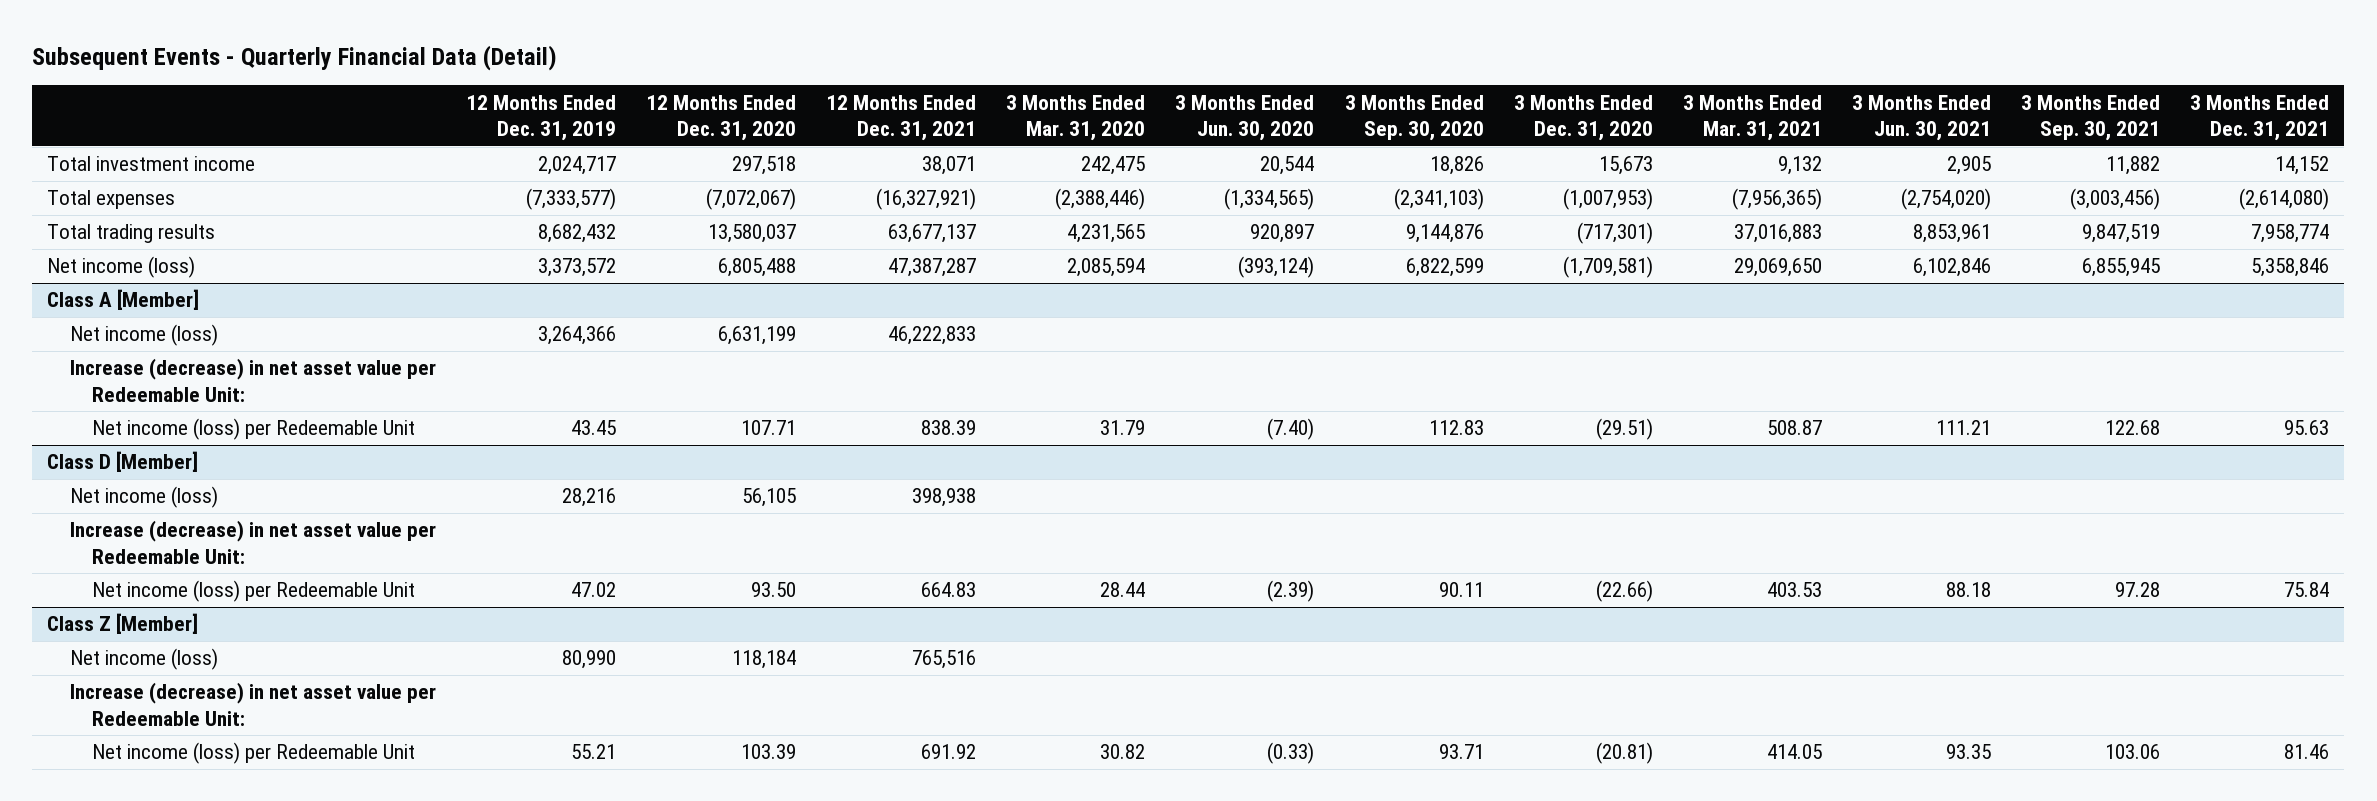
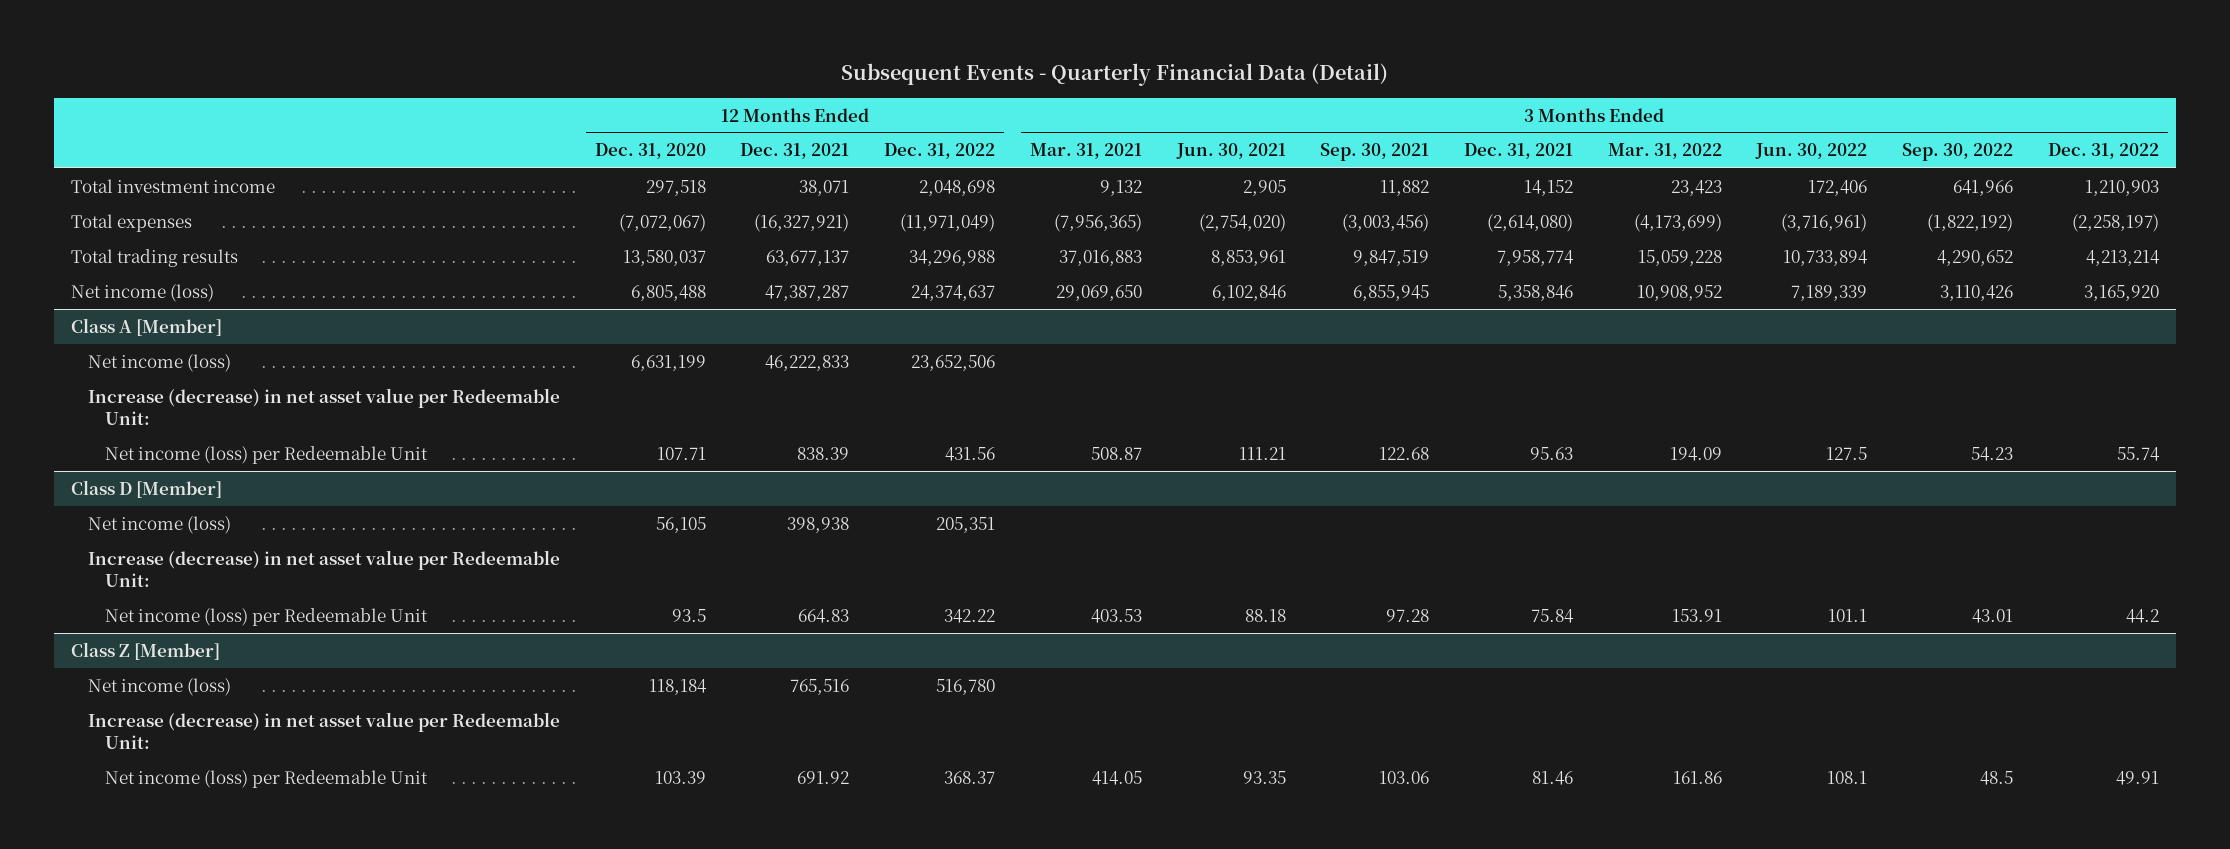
- | 12 Months Ended Dec. 31, 2019 | 12 Months Ended Dec. 31, 2020 | 12 Months Ended Dec. 31, 2021 | 3 Months Ended Mar. 31, 2020 | 3 Months Ended Jun. 30, 2020 | 3 Months Ended Sep. 30, 2020 | 3 Months Ended Dec. 31, 2020 | 3 Months Ended Mar. 31, 2021 | 3 Months Ended Jun. 30, 2021 | 3 Months Ended Sep. 30, 2021 | 3 Months Ended Dec. 31, 2021
+ | 12 Months Ended Dec. 31, 2020 | 12 Months Ended Dec. 31, 2021 | 12 Months Ended Dec. 31, 2022 | 3 Months Ended Mar. 31, 2021 | 3 Months Ended Jun. 30, 2021 | 3 Months Ended Sep. 30, 2021 | 3 Months Ended Dec. 31, 2021 | 3 Months Ended Mar. 31, 2022 | 3 Months Ended Jun. 30, 2022 | 3 Months Ended Sep. 30, 2022 | 3 Months Ended Dec. 31, 2022
@ Class D [Member]
- Net income (loss) per Redeemable Unit | 47.02 | 93.50 | 664.83 | 28.44 | (2.39) | 90.11 | (22.66) | 403.53 | 88.18 | 97.28 | 75.84
+ Net income (loss) per Redeemable Unit | 93.5 | 664.83 | 342.22 | 403.53 | 88.18 | 97.28 | 75.84 | 153.91 | 101.1 | 43.01 | 44.2

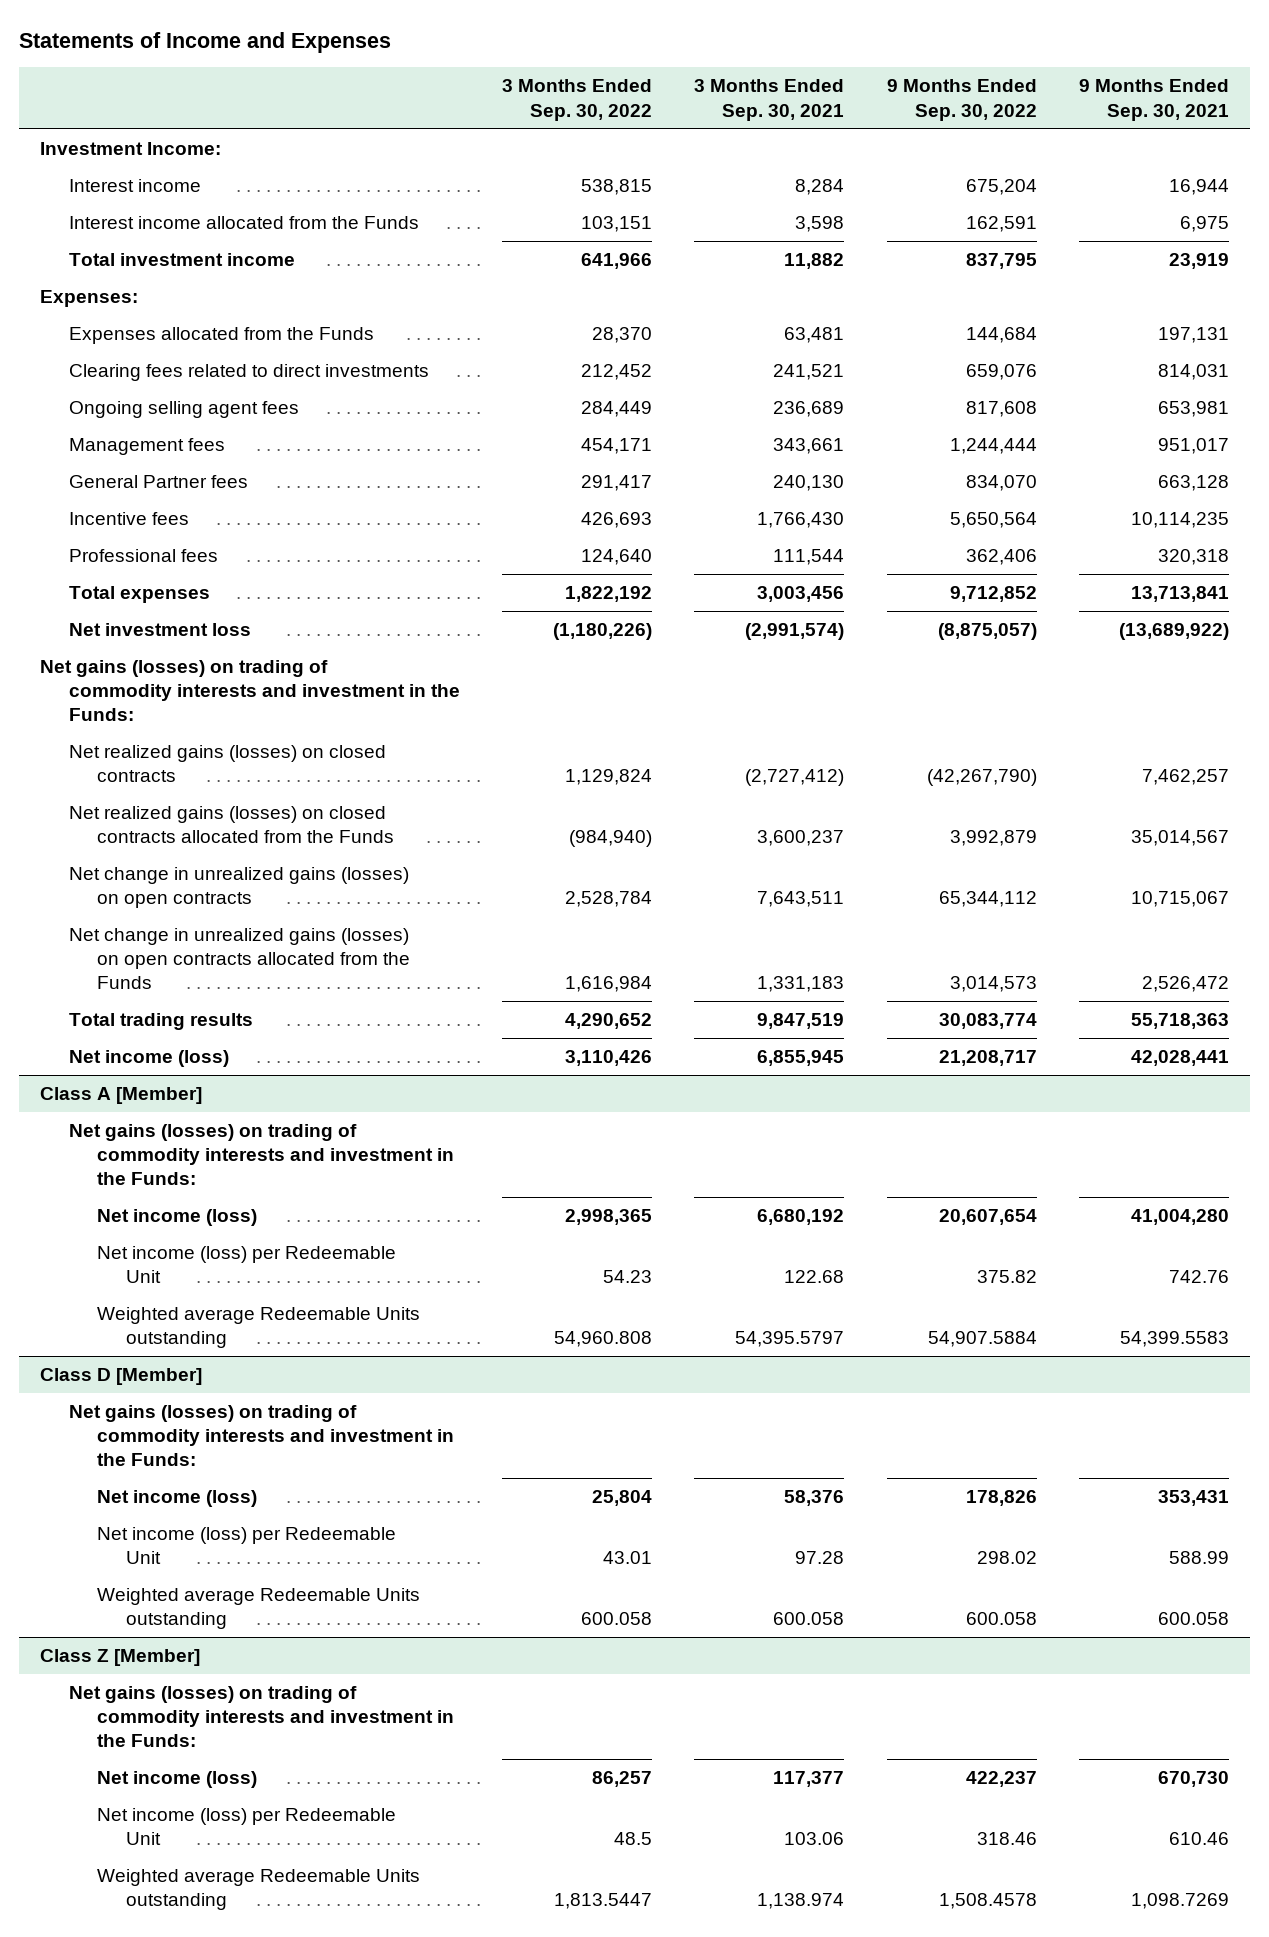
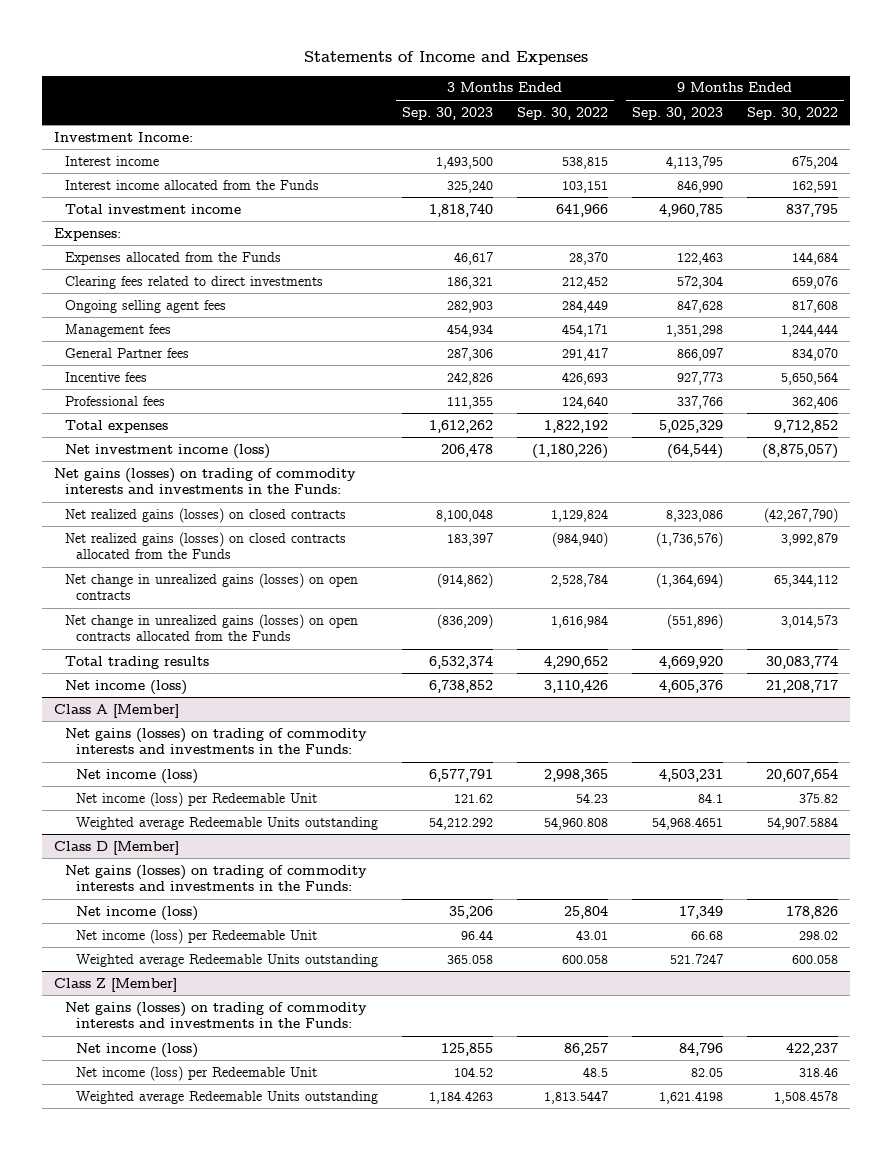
- | 3 Months Ended Sep. 30, 2022 | 3 Months Ended Sep. 30, 2021 | 9 Months Ended Sep. 30, 2022 | 9 Months Ended Sep. 30, 2021
+ | 3 Months Ended Sep. 30, 2023 | 3 Months Ended Sep. 30, 2022 | 9 Months Ended Sep. 30, 2023 | 9 Months Ended Sep. 30, 2022
- Net investment loss | (1,180,226) | (2,991,574) | (8,875,057) | (13,689,922)
- Net gains (losses) on trading of commodity interests and investment in the Funds:
+ Net investment income (loss) | 206,478 | (1,180,226) | (64,544) | (8,875,057)
+ Net gains (losses) on trading of commodity interests and investments in the Funds:
@ Class A [Member]
- Net gains (losses) on trading of commodity interests and investment in the Funds:
+ Net gains (losses) on trading of commodity interests and investments in the Funds:
@ Class D [Member]
- Net gains (losses) on trading of commodity interests and investment in the Funds:
+ Net gains (losses) on trading of commodity interests and investments in the Funds:
@ Class Z [Member]
- Net gains (losses) on trading of commodity interests and investment in the Funds:
+ Net gains (losses) on trading of commodity interests and investments in the Funds:

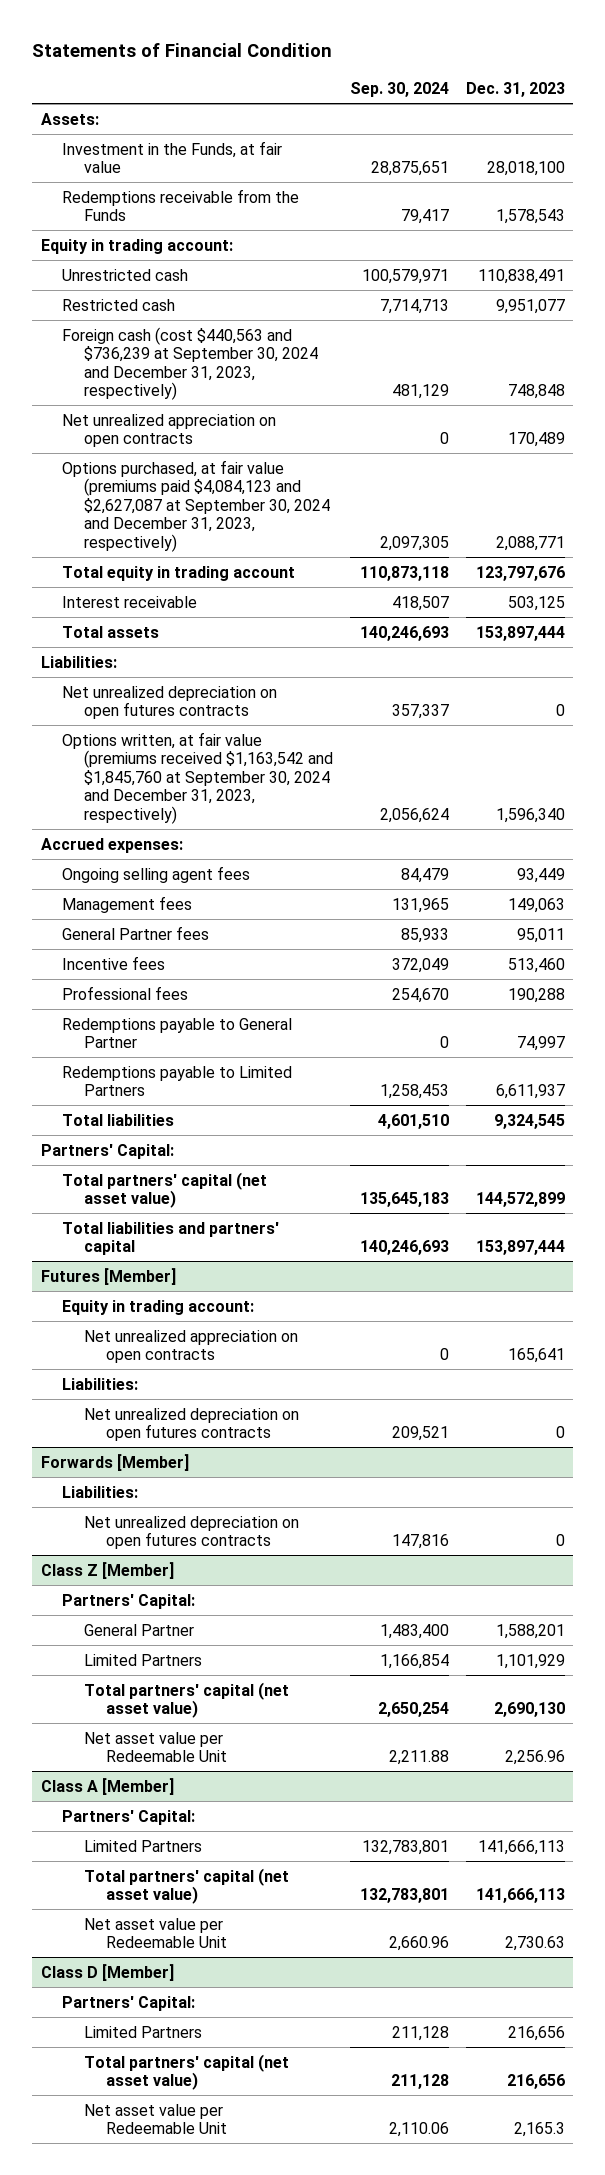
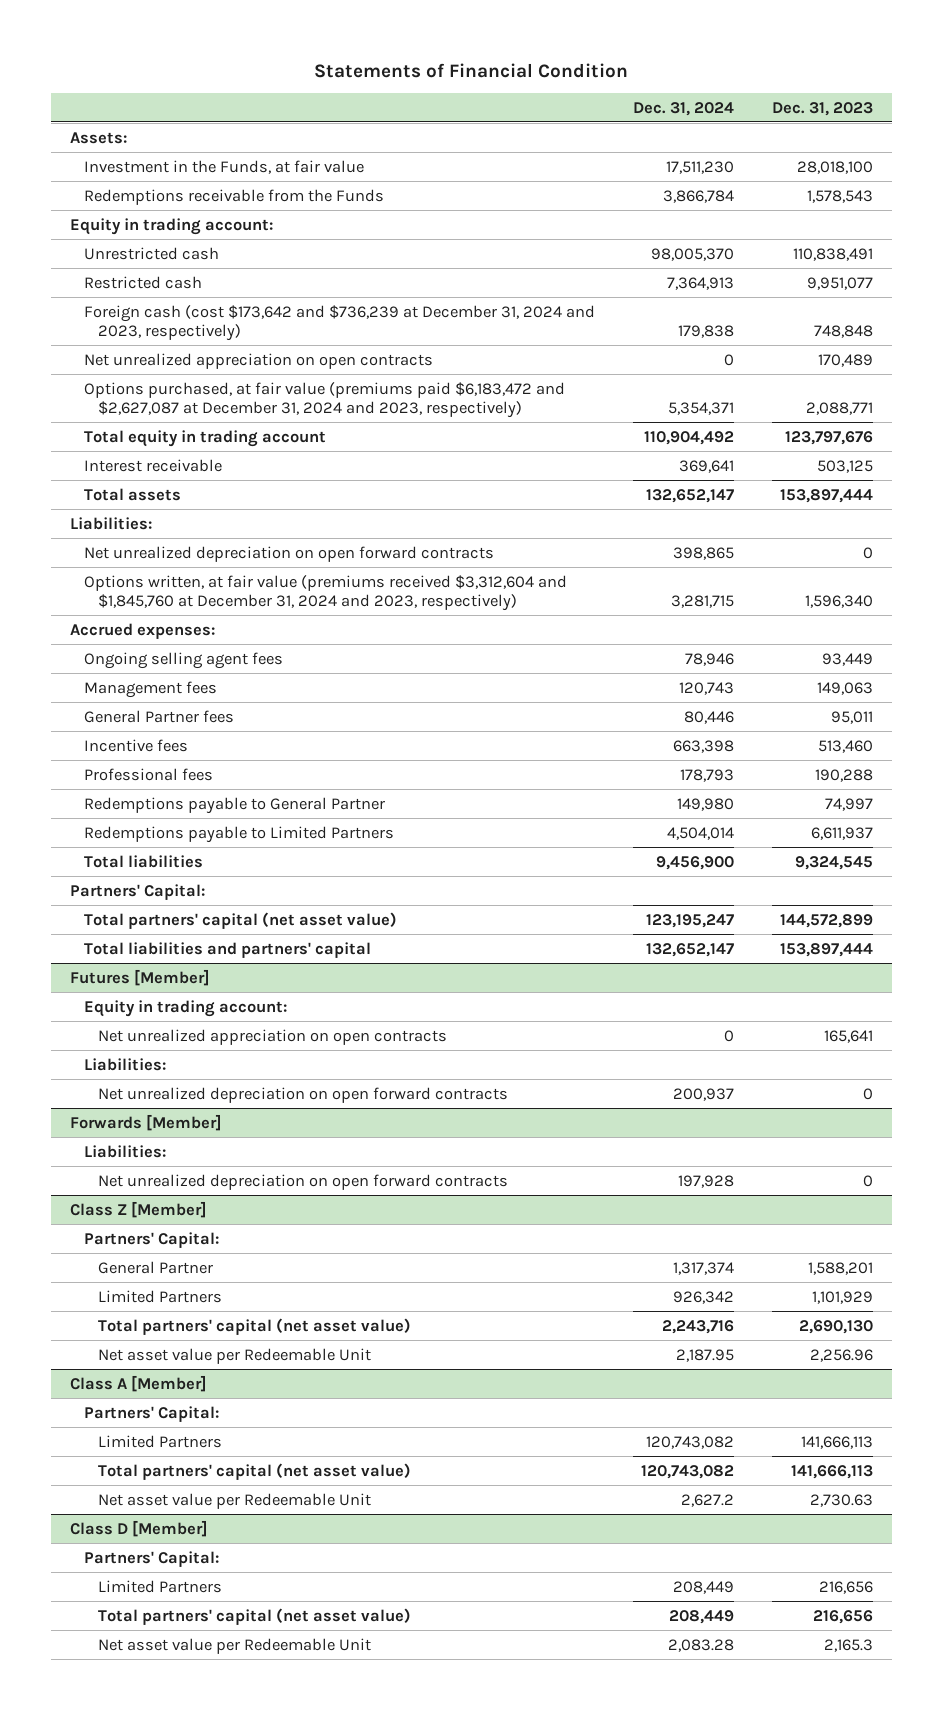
- | Sep. 30, 2024 | Dec. 31, 2023
+ | Dec. 31, 2024 | Dec. 31, 2023
- Foreign cash (cost $440,563 and $736,239 at September 30, 2024 and December 31, 2023, respectively) | 481,129 | 748,848
+ Foreign cash (cost $173,642 and $736,239 at December 31, 2024 and 2023, respectively) | 179,838 | 748,848
- Options purchased, at fair value (premiums paid $4,084,123 and $2,627,087 at September 30, 2024 and December 31, 2023, respectively) | 2,097,305 | 2,088,771
+ Options purchased, at fair value (premiums paid $6,183,472 and $2,627,087 at December 31, 2024 and 2023, respectively) | 5,354,371 | 2,088,771
- Net unrealized depreciation on open futures contracts | 357,337 | 0
- Options written, at fair value (premiums received $1,163,542 and $1,845,760 at September 30, 2024 and December 31, 2023, respectively) | 2,056,624 | 1,596,340
+ Net unrealized depreciation on open forward contracts | 398,865 | 0
+ Options written, at fair value (premiums received $3,312,604 and $1,845,760 at December 31, 2024 and 2023, respectively) | 3,281,715 | 1,596,340
@ Futures [Member]
- Net unrealized depreciation on open futures contracts | 209,521 | 0
+ Net unrealized depreciation on open forward contracts | 200,937 | 0
@ Forwards [Member]
- Net unrealized depreciation on open futures contracts | 147,816 | 0
+ Net unrealized depreciation on open forward contracts | 197,928 | 0

